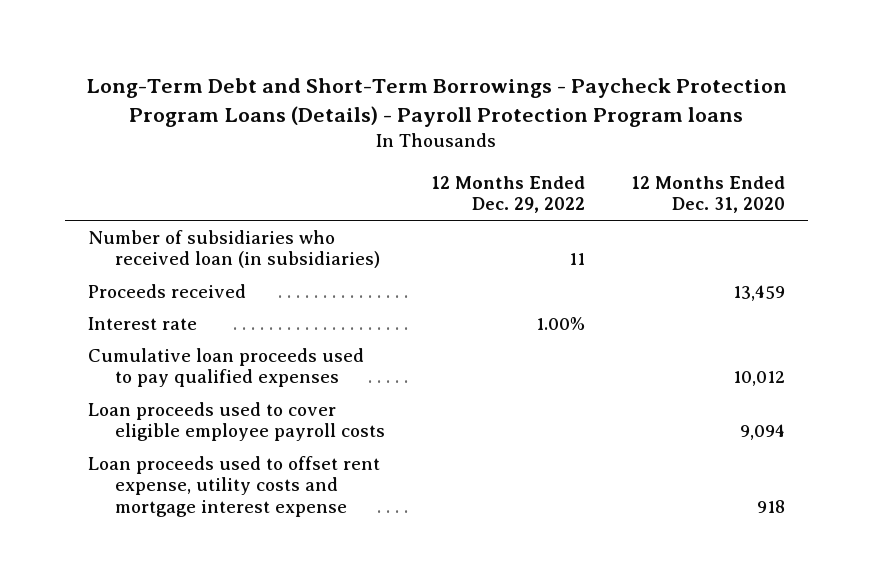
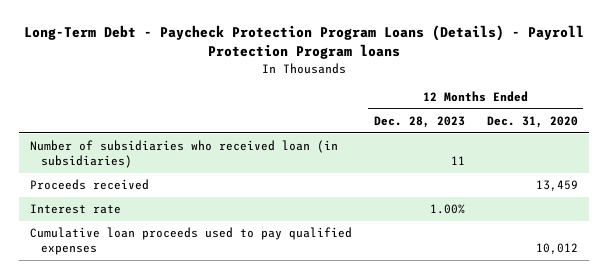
- Long-Term Debt and Short-Term Borrowings - Paycheck Protection Program Loans (Details) - Payroll Protection Program loans
+ Long-Term Debt - Paycheck Protection Program Loans (Details) - Payroll Protection Program loans
- | 12 Months Ended Dec. 29, 2022 | 12 Months Ended Dec. 31, 2020
+ | 12 Months Ended Dec. 28, 2023 | 12 Months Ended Dec. 31, 2020
- Loan proceeds used to cover eligible employee payroll costs | | 9,094
- Loan proceeds used to offset rent expense, utility costs and mortgage interest expense | | 918

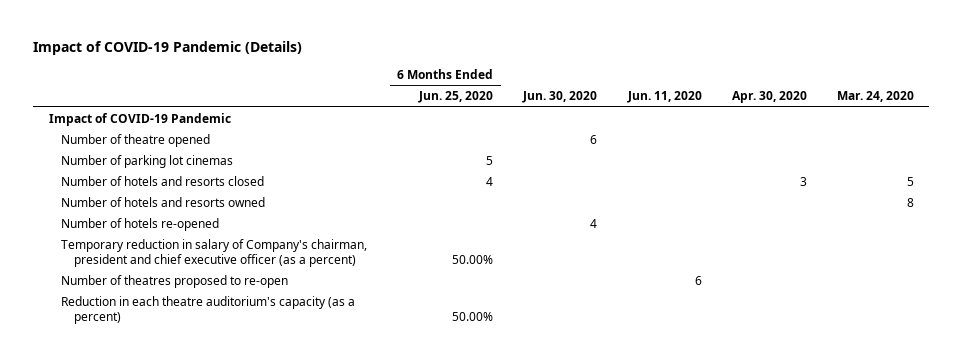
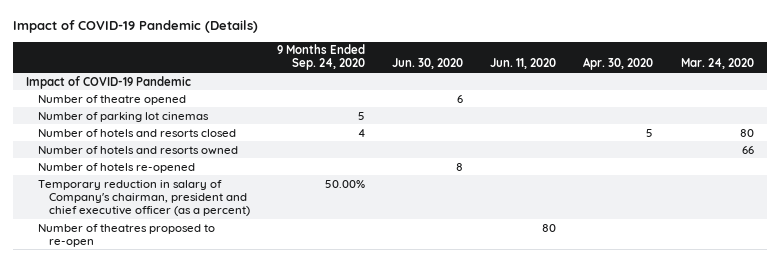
- | 6 Months Ended Jun. 25, 2020 | Jun. 30, 2020 | Jun. 11, 2020 | Apr. 30, 2020 | Mar. 24, 2020
+ | 9 Months Ended Sep. 24, 2020 | Jun. 30, 2020 | Jun. 11, 2020 | Apr. 30, 2020 | Mar. 24, 2020
- Number of hotels and resorts closed | 4 | | | 3 | 5
- Number of hotels and resorts owned | | | | | 8
- Number of hotels re-opened | | 4 | | |
+ Number of hotels and resorts closed | 4 | | | 5 | 80
+ Number of hotels and resorts owned | | | | | 66
+ Number of hotels re-opened | | 8 | | |
- Number of theatres proposed to re-open | | | 6 | |
- Reduction in each theatre auditorium's capacity (as a percent) | 50.00% | | | |
+ Number of theatres proposed to re-open | | | 80 | |

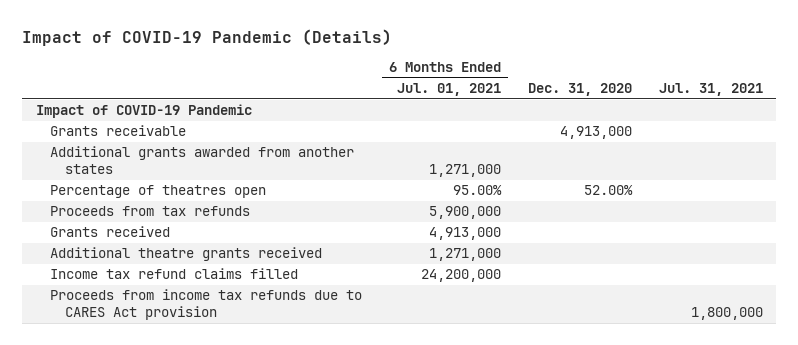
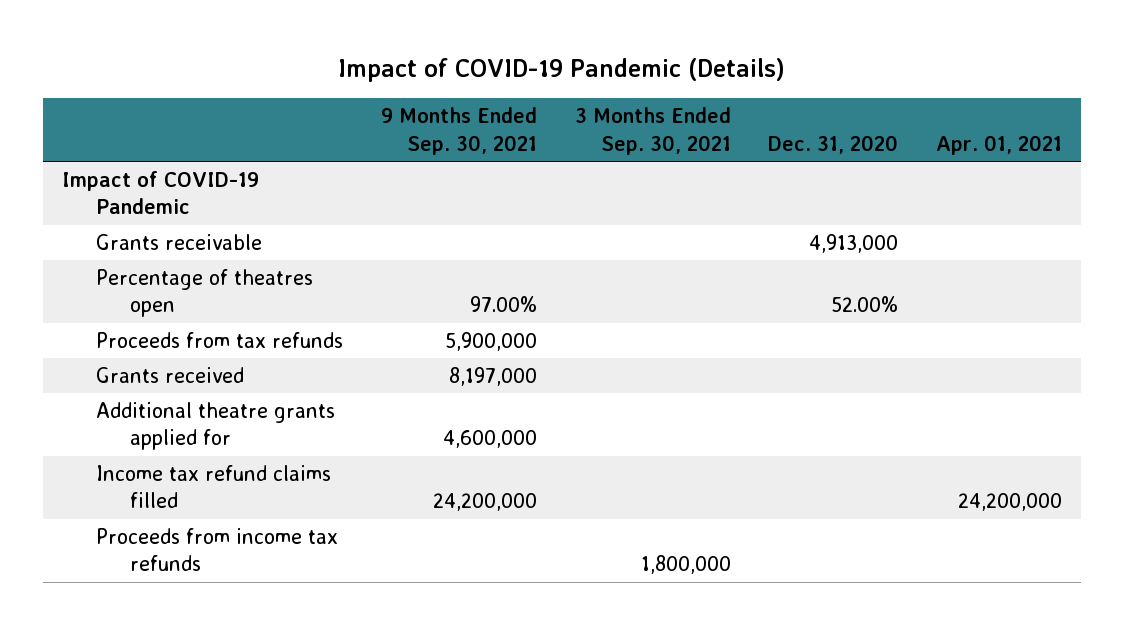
- | 6 Months Ended Jul. 01, 2021 | Dec. 31, 2020 | Jul. 31, 2021
+ | 9 Months Ended Sep. 30, 2021 | 3 Months Ended Sep. 30, 2021 | Dec. 31, 2020 | Apr. 01, 2021
- Additional grants awarded from another states | 1,271,000 | |
- Additional theatre grants received | 1,271,000 | |
+ Additional theatre grants applied for | 4,600,000 | | |
- Proceeds from income tax refunds due to CARES Act provision | | | 1,800,000
+ Proceeds from income tax refunds | | 1,800,000 | |

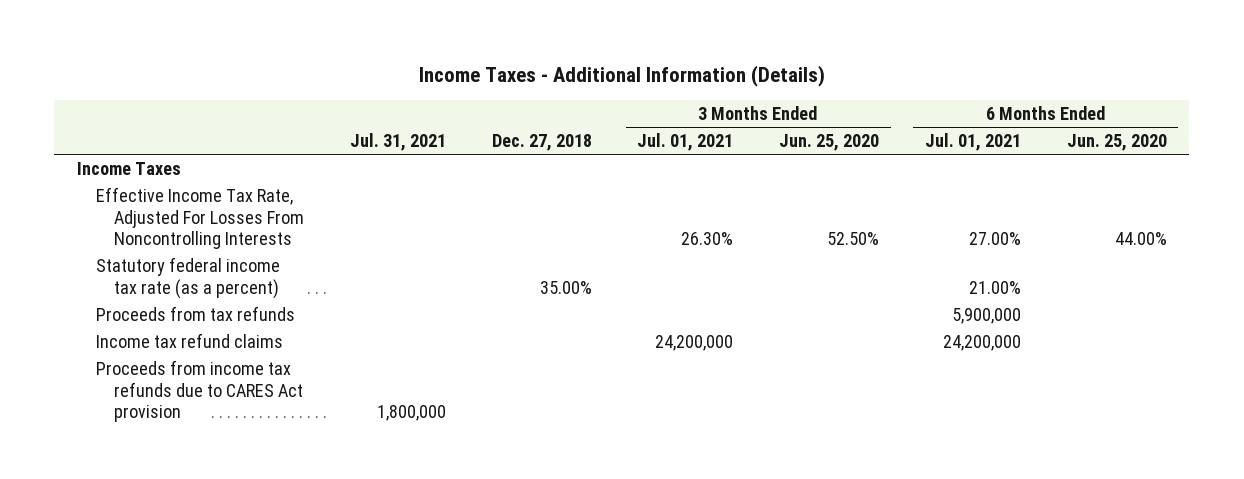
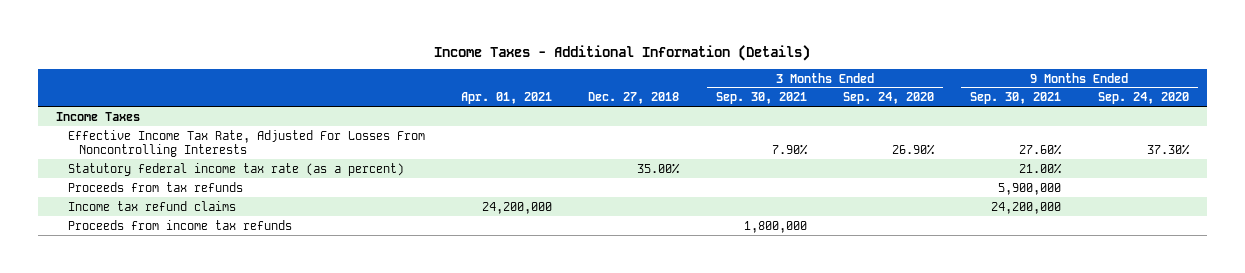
- | Jul. 31, 2021 | Dec. 27, 2018 | 3 Months Ended Jul. 01, 2021 | 3 Months Ended Jun. 25, 2020 | 6 Months Ended Jul. 01, 2021 | 6 Months Ended Jun. 25, 2020
+ | Apr. 01, 2021 | Dec. 27, 2018 | 3 Months Ended Sep. 30, 2021 | 3 Months Ended Sep. 24, 2020 | 9 Months Ended Sep. 30, 2021 | 9 Months Ended Sep. 24, 2020
- Proceeds from income tax refunds due to CARES Act provision | 1,800,000 | | | | |
+ Proceeds from income tax refunds | | | 1,800,000 | | |

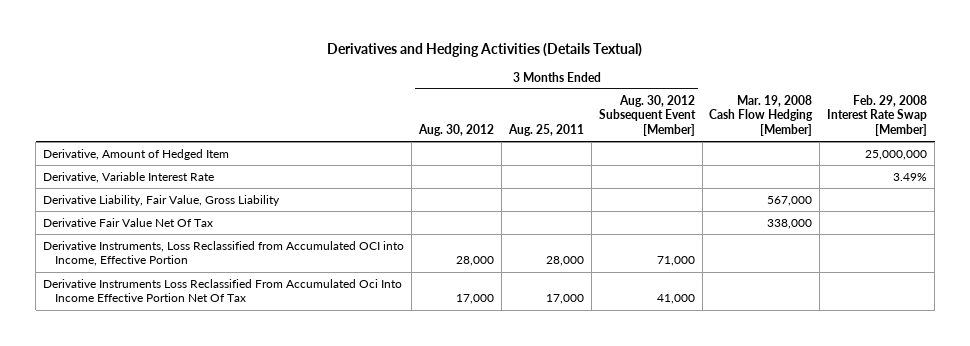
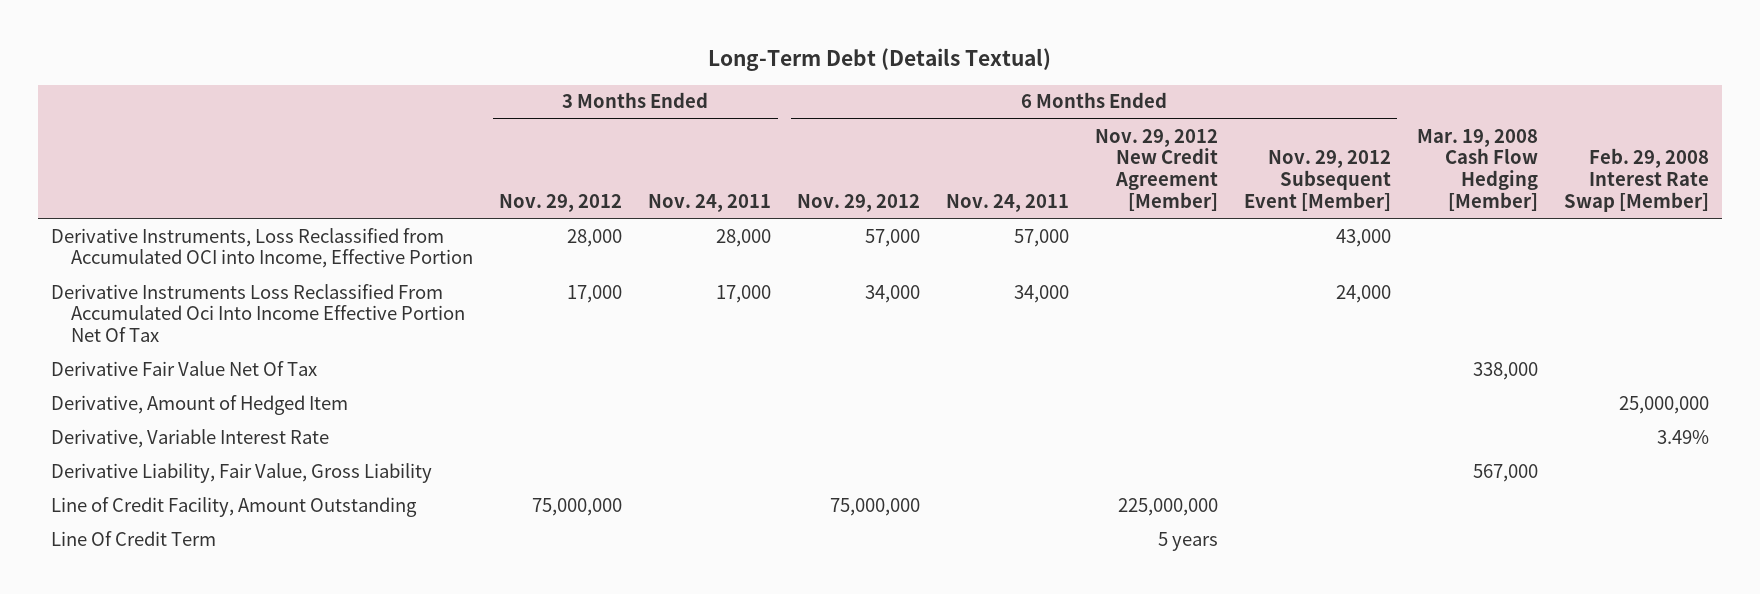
- Derivatives and Hedging Activities (Details Textual)
+ Long-Term Debt (Details Textual)
- | 3 Months Ended Aug. 30, 2012 | 3 Months Ended Aug. 25, 2011 | 3 Months Ended Aug. 30, 2012 Subsequent Event [Member] | Mar. 19, 2008 Cash Flow Hedging [Member] | Feb. 29, 2008 Interest Rate Swap [Member]
+ | 3 Months Ended Nov. 29, 2012 | 3 Months Ended Nov. 24, 2011 | 6 Months Ended Nov. 29, 2012 | 6 Months Ended Nov. 24, 2011 | 6 Months Ended Nov. 29, 2012 New Credit Agreement [Member] | 6 Months Ended Nov. 29, 2012 Subsequent Event [Member] | Mar. 19, 2008 Cash Flow Hedging [Member] | Feb. 29, 2008 Interest Rate Swap [Member]
moved up: Derivative Instruments, Loss Reclassified from Accumulated OCI into Income, Effective Portion | 28,000 | 28,000 | 57,000 | 57,000 | | 43,000 | |
moved up: Derivative Instruments Loss Reclassified From Accumulated Oci Into Income Effective Portion Net Of Tax | 17,000 | 17,000 | 34,000 | 34,000 | | 24,000 | |
moved up: Derivative Fair Value Net Of Tax | | | | | | | 338,000 |
+ Line of Credit Facility, Amount Outstanding | 75,000,000 | | 75,000,000 | | 225,000,000 | | |
+ Line Of Credit Term | | | | | 5 years | | |

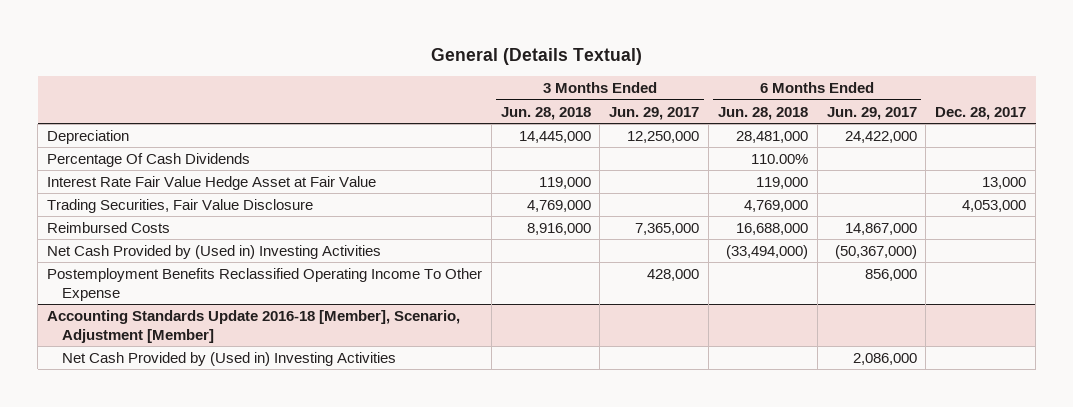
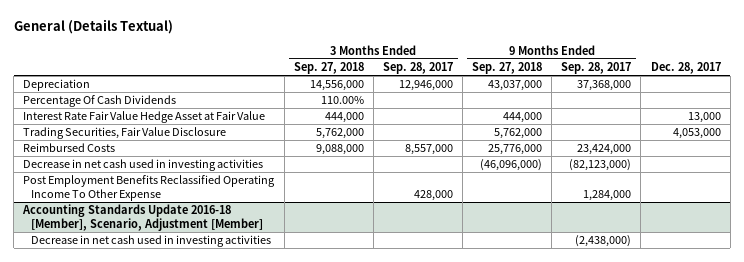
- | 3 Months Ended Jun. 28, 2018 | 3 Months Ended Jun. 29, 2017 | 6 Months Ended Jun. 28, 2018 | 6 Months Ended Jun. 29, 2017 | Dec. 28, 2017
+ | 3 Months Ended Sep. 27, 2018 | 3 Months Ended Sep. 28, 2017 | 9 Months Ended Sep. 27, 2018 | 9 Months Ended Sep. 28, 2017 | Dec. 28, 2017
- Net Cash Provided by (Used in) Investing Activities | | | (33,494,000) | (50,367,000) |
- Postemployment Benefits Reclassified Operating Income To Other Expense | | 428,000 | | 856,000 |
+ Decrease in net cash used in investing activities | | | (46,096,000) | (82,123,000) |
+ Post Employment Benefits Reclassified Operating Income To Other Expense | | 428,000 | | 1,284,000 |
@ Accounting Standards Update 2016-18 [Member], Scenario, Adjustment [Member]
- Net Cash Provided by (Used in) Investing Activities | | | | 2,086,000 |
+ Decrease in net cash used in investing activities | | | | (2,438,000) |

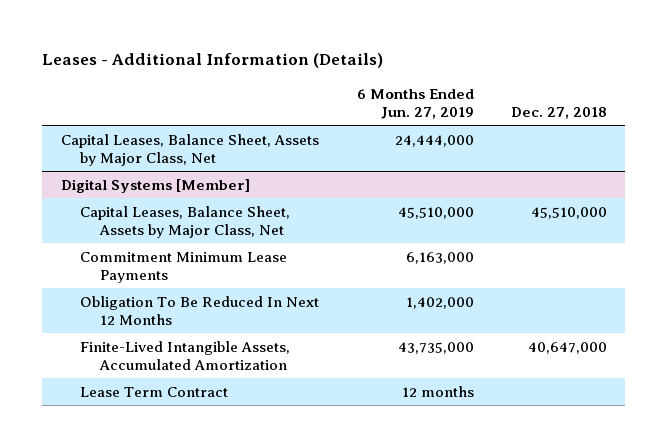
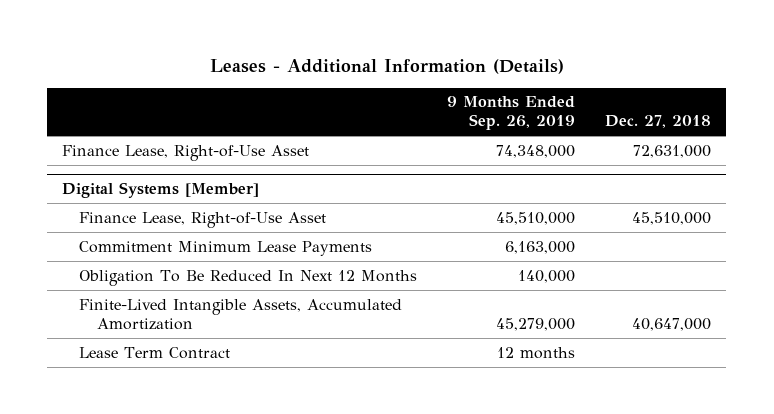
- | 6 Months Ended Jun. 27, 2019 | Dec. 27, 2018
+ | 9 Months Ended Sep. 26, 2019 | Dec. 27, 2018
- Capital Leases, Balance Sheet, Assets by Major Class, Net | 24,444,000 |
+ Finance Lease, Right-of-Use Asset | 74,348,000 | 72,631,000
@ Digital Systems [Member]
- Capital Leases, Balance Sheet, Assets by Major Class, Net | 45,510,000 | 45,510,000
+ Finance Lease, Right-of-Use Asset | 45,510,000 | 45,510,000

